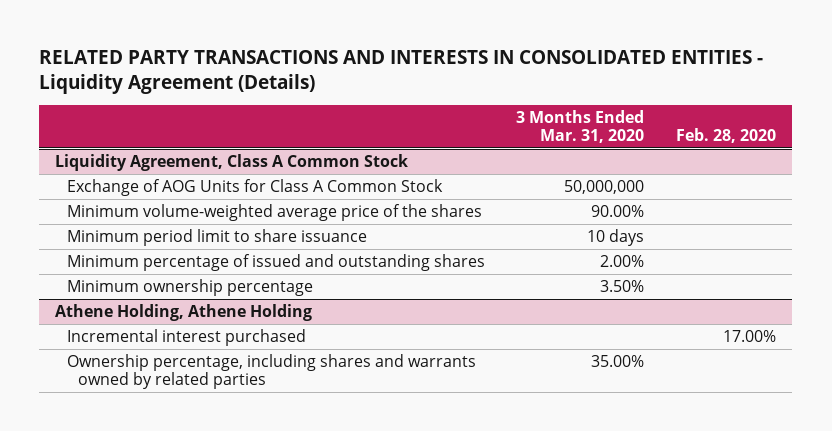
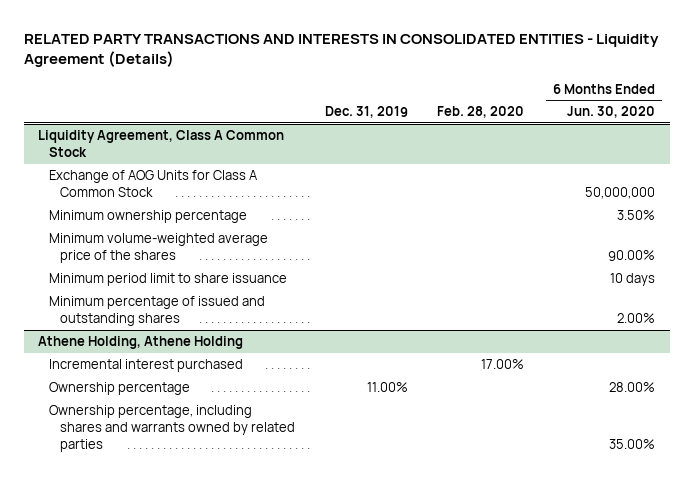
- | 3 Months Ended Mar. 31, 2020 | Feb. 28, 2020
+ | Dec. 31, 2019 | Feb. 28, 2020 | 6 Months Ended Jun. 30, 2020
@ Liquidity Agreement, Class A Common Stock
moved up: Minimum ownership percentage | | | 3.50%
@ Athene Holding, Athene Holding
+ Ownership percentage | 11.00% | | 28.00%

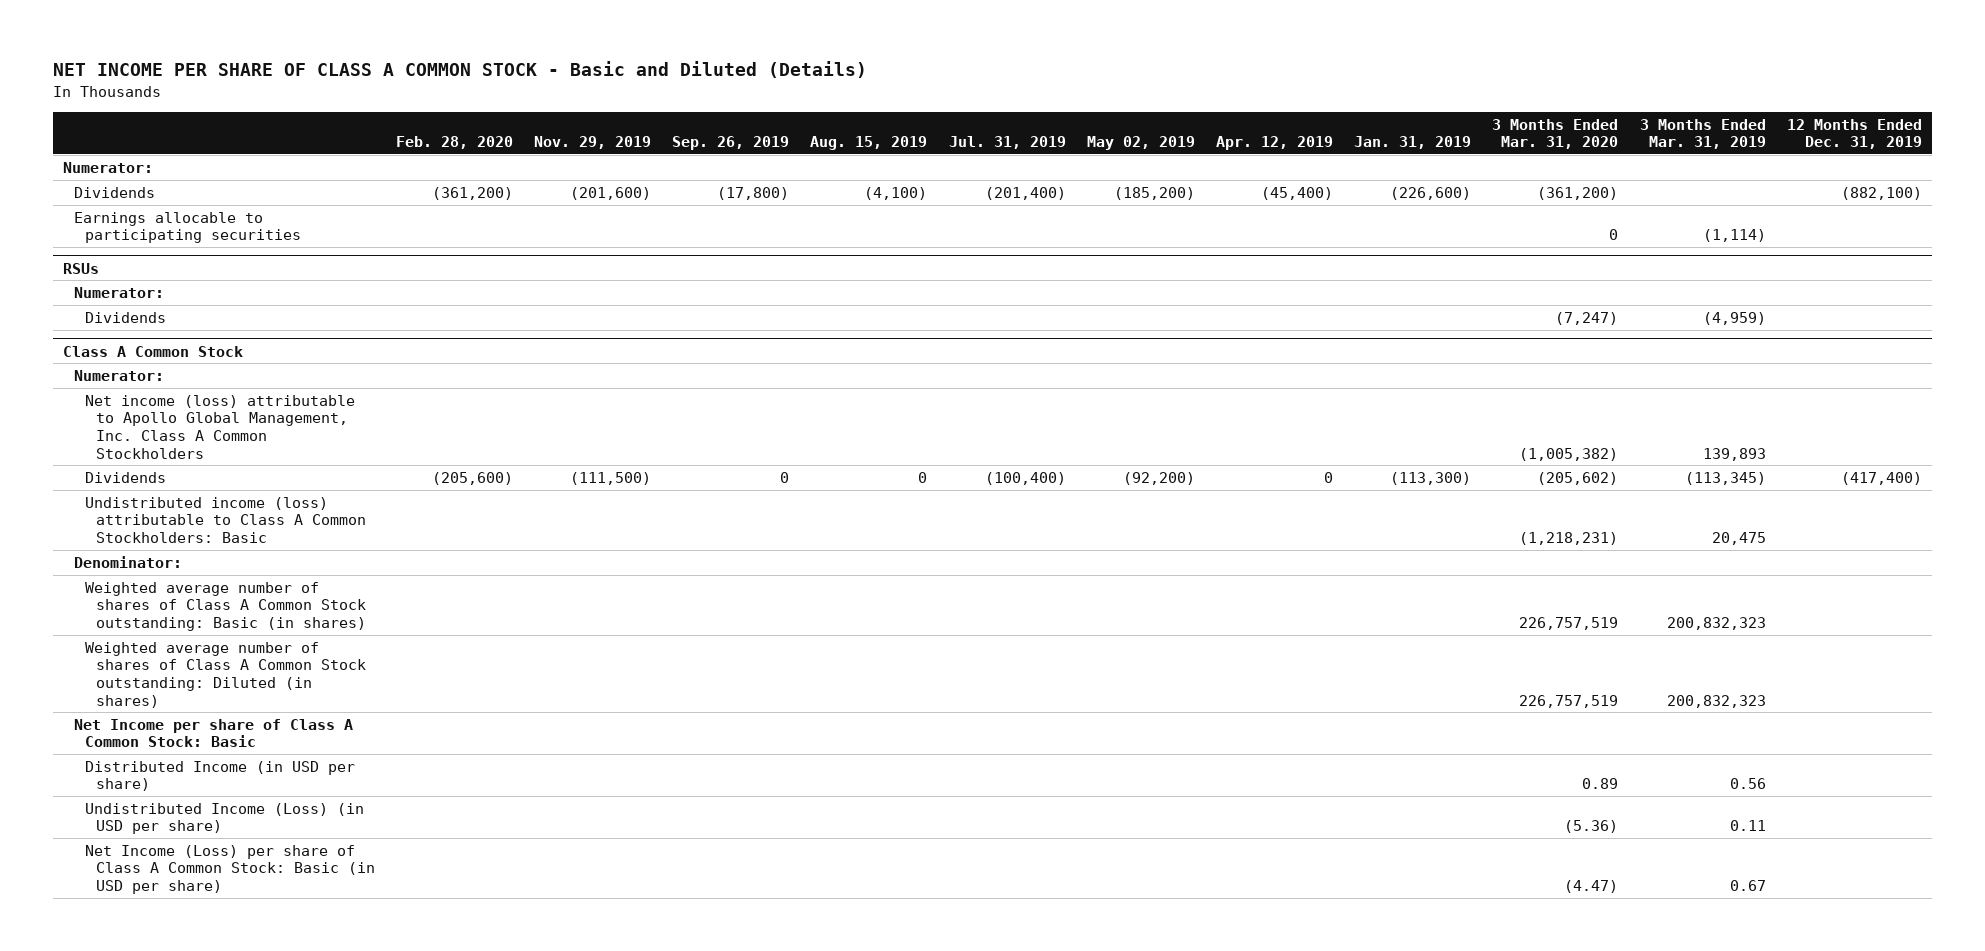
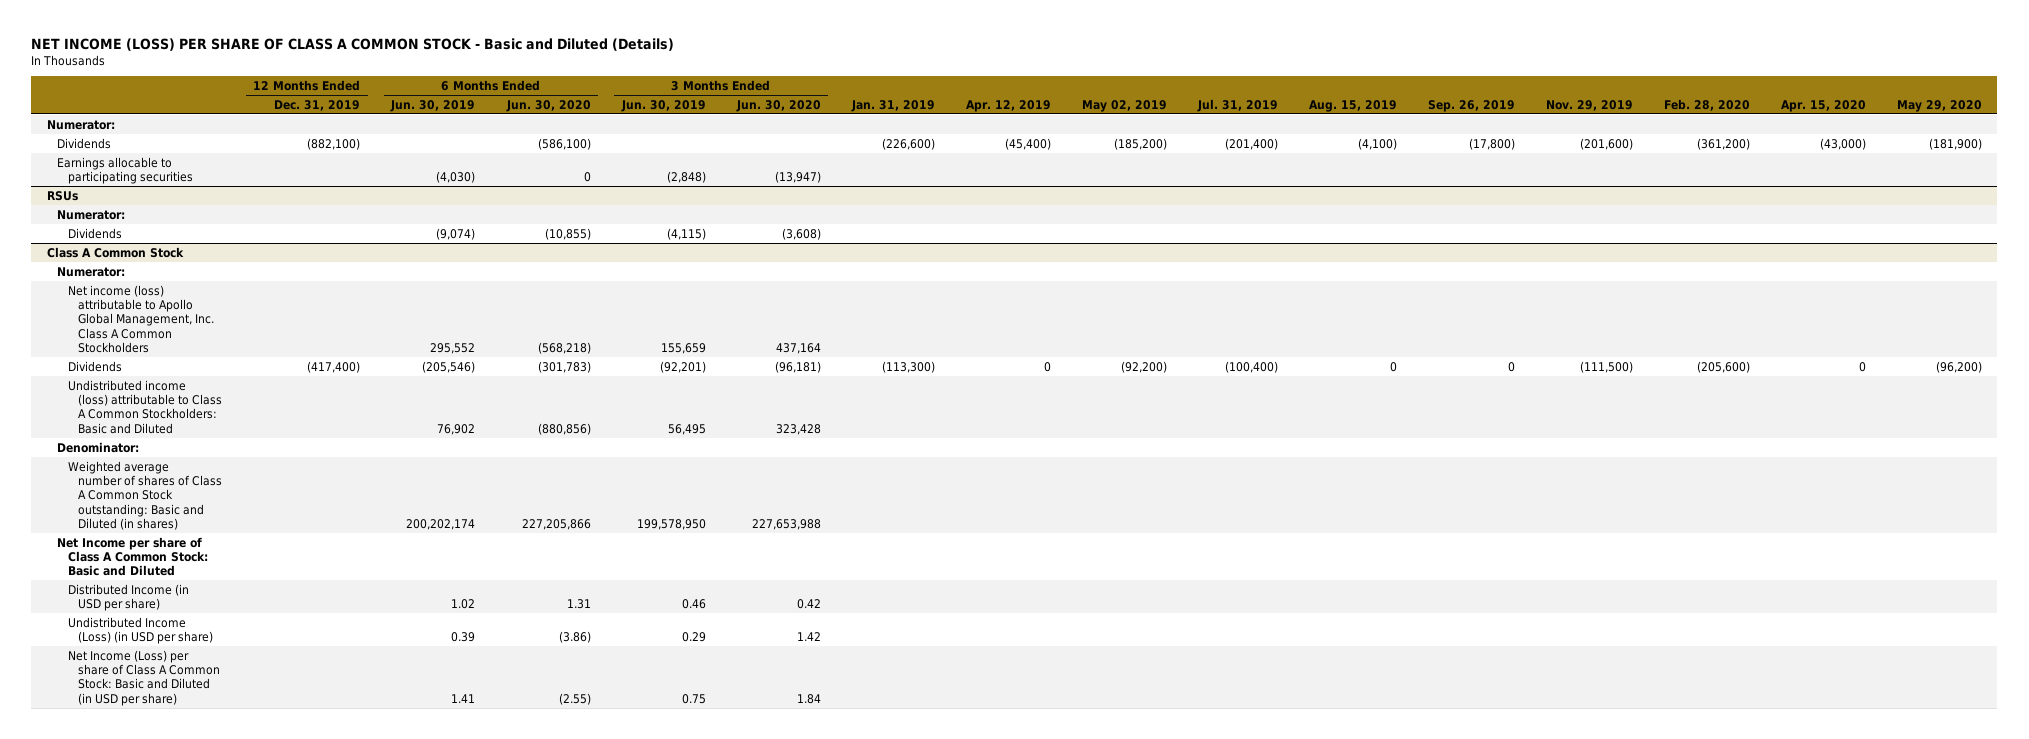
- NET INCOME PER SHARE OF CLASS A COMMON STOCK - Basic and Diluted (Details)
+ NET INCOME (LOSS) PER SHARE OF CLASS A COMMON STOCK - Basic and Diluted (Details)
- | Feb. 28, 2020 | Nov. 29, 2019 | Sep. 26, 2019 | Aug. 15, 2019 | Jul. 31, 2019 | May 02, 2019 | Apr. 12, 2019 | Jan. 31, 2019 | 3 Months Ended Mar. 31, 2020 | 3 Months Ended Mar. 31, 2019 | 12 Months Ended Dec. 31, 2019
+ | 12 Months Ended Dec. 31, 2019 | 6 Months Ended Jun. 30, 2019 | 6 Months Ended Jun. 30, 2020 | 3 Months Ended Jun. 30, 2019 | 3 Months Ended Jun. 30, 2020 | Jan. 31, 2019 | Apr. 12, 2019 | May 02, 2019 | Jul. 31, 2019 | Aug. 15, 2019 | Sep. 26, 2019 | Nov. 29, 2019 | Feb. 28, 2020 | Apr. 15, 2020 | May 29, 2020
@ Class A Common Stock
- Undistributed income (loss) attributable to Class A Common Stockholders: Basic | | | | | | | | | (1,218,231) | 20,475 |
+ Undistributed income (loss) attributable to Class A Common Stockholders: Basic and Diluted | | 76,902 | (880,856) | 56,495 | 323,428 | | | | | | | | | |
- Weighted average number of shares of Class A Common Stock outstanding: Basic (in shares) | | | | | | | | | 226,757,519 | 200,832,323 |
- Weighted average number of shares of Class A Common Stock outstanding: Diluted (in shares) | | | | | | | | | 226,757,519 | 200,832,323 |
- Net Income per share of Class A Common Stock: Basic
+ Weighted average number of shares of Class A Common Stock outstanding: Basic and Diluted (in shares) | | 200,202,174 | 227,205,866 | 199,578,950 | 227,653,988 | | | | | | | | | |
+ Net Income per share of Class A Common Stock: Basic and Diluted
- Net Income (Loss) per share of Class A Common Stock: Basic (in USD per share) | | | | | | | | | (4.47) | 0.67 |
+ Net Income (Loss) per share of Class A Common Stock: Basic and Diluted (in USD per share) | | 1.41 | (2.55) | 0.75 | 1.84 | | | | | | | | | |

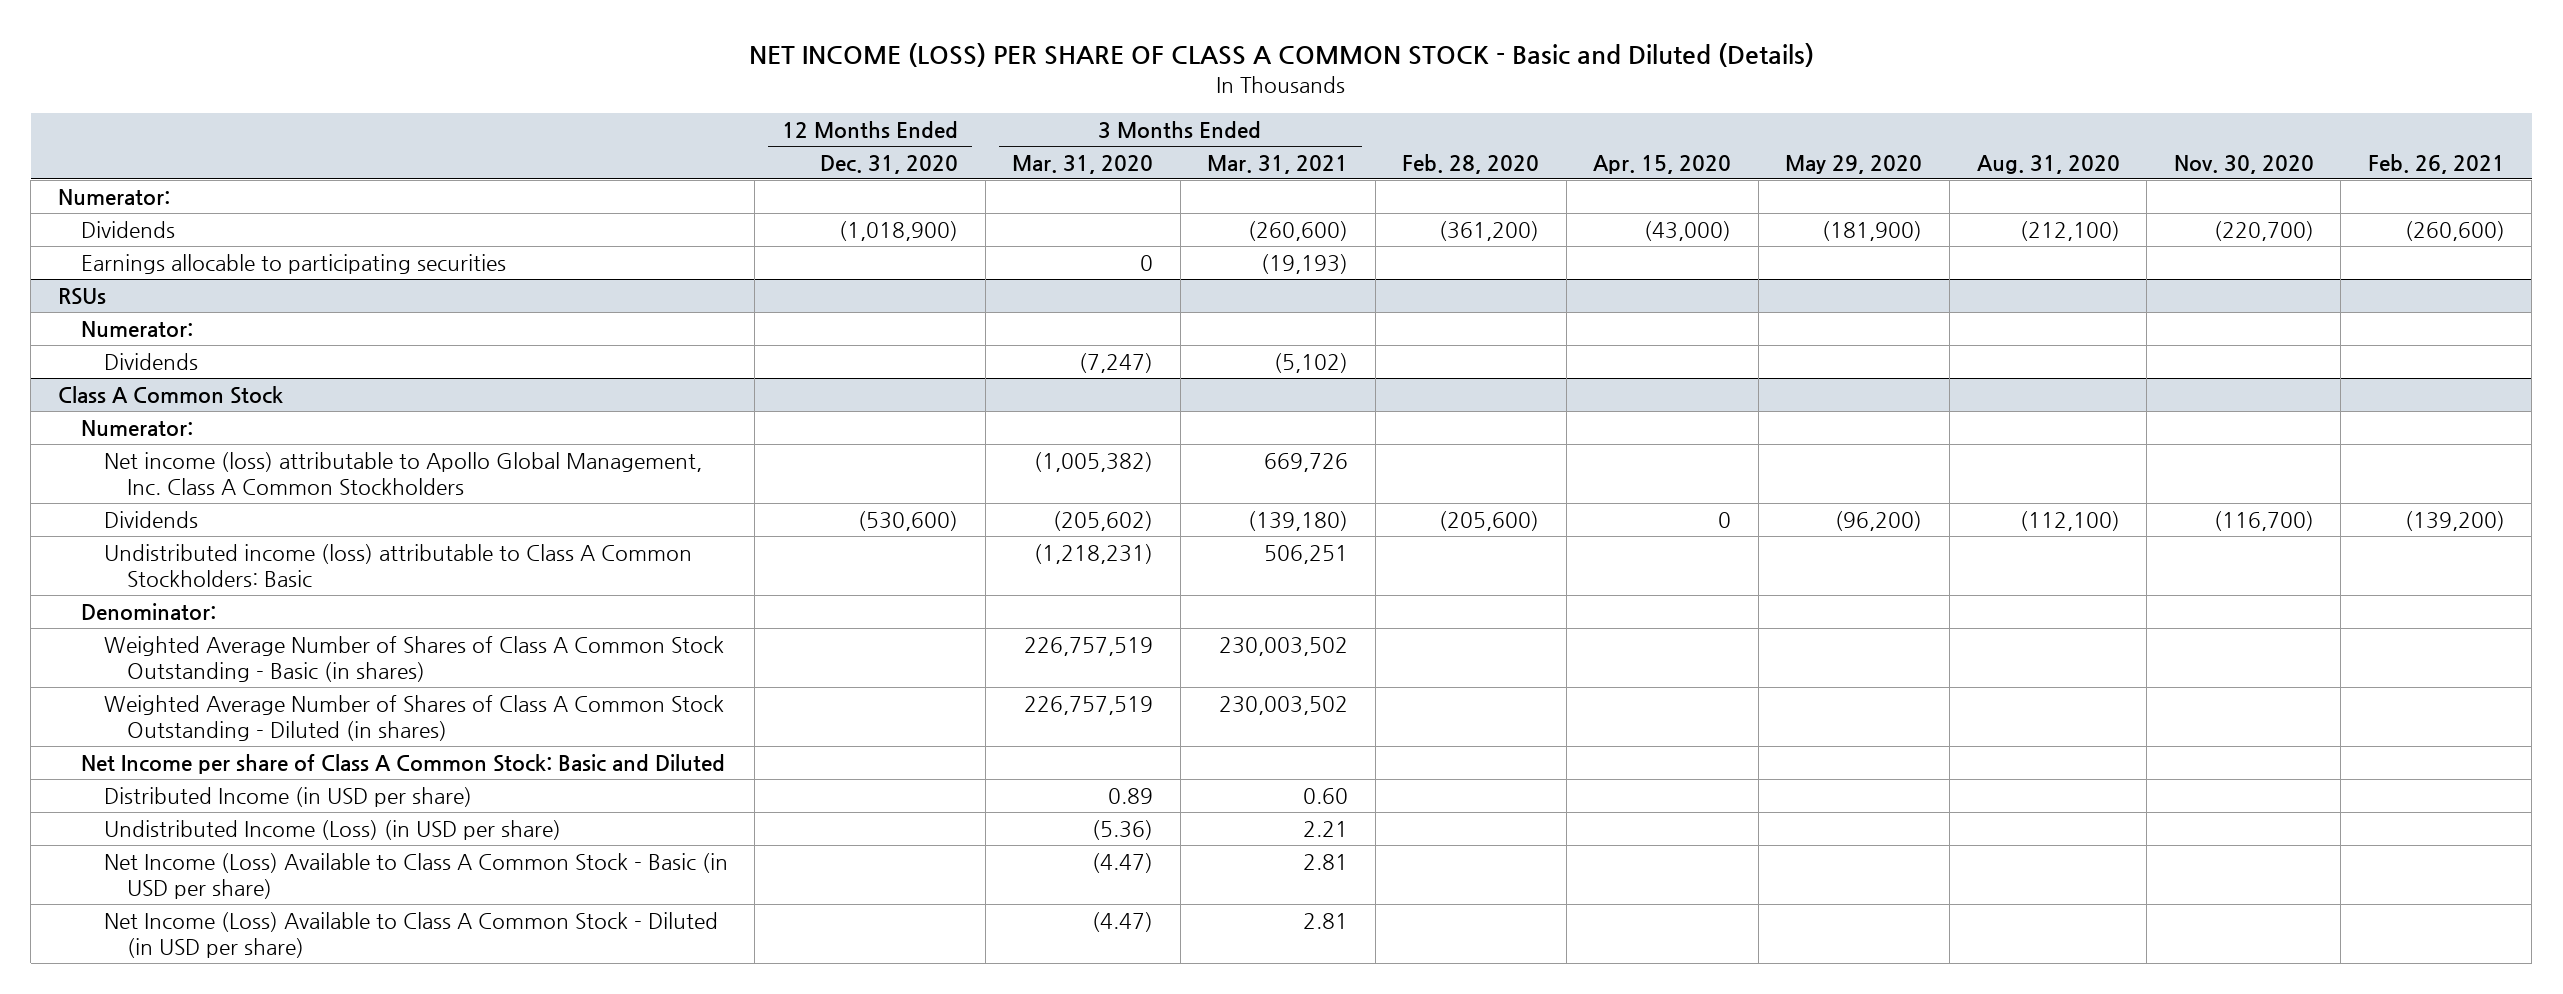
- | 12 Months Ended Dec. 31, 2019 | 6 Months Ended Jun. 30, 2019 | 6 Months Ended Jun. 30, 2020 | 3 Months Ended Jun. 30, 2019 | 3 Months Ended Jun. 30, 2020 | Jan. 31, 2019 | Apr. 12, 2019 | May 02, 2019 | Jul. 31, 2019 | Aug. 15, 2019 | Sep. 26, 2019 | Nov. 29, 2019 | Feb. 28, 2020 | Apr. 15, 2020 | May 29, 2020
+ | 12 Months Ended Dec. 31, 2020 | 3 Months Ended Mar. 31, 2020 | 3 Months Ended Mar. 31, 2021 | Feb. 28, 2020 | Apr. 15, 2020 | May 29, 2020 | Aug. 31, 2020 | Nov. 30, 2020 | Feb. 26, 2021
@ Class A Common Stock
- Undistributed income (loss) attributable to Class A Common Stockholders: Basic and Diluted | | 76,902 | (880,856) | 56,495 | 323,428 | | | | | | | | | |
+ Undistributed income (loss) attributable to Class A Common Stockholders: Basic | | (1,218,231) | 506,251 | | | | | |
- Weighted average number of shares of Class A Common Stock outstanding: Basic and Diluted (in shares) | | 200,202,174 | 227,205,866 | 199,578,950 | 227,653,988 | | | | | | | | | |
+ Weighted Average Number of Shares of Class A Common Stock Outstanding - Basic (in shares) | | 226,757,519 | 230,003,502 | | | | | |
+ Weighted Average Number of Shares of Class A Common Stock Outstanding - Diluted (in shares) | | 226,757,519 | 230,003,502 | | | | | |
- Net Income (Loss) per share of Class A Common Stock: Basic and Diluted (in USD per share) | | 1.41 | (2.55) | 0.75 | 1.84 | | | | | | | | | |
+ Net Income (Loss) Available to Class A Common Stock - Basic (in USD per share) | | (4.47) | 2.81 | | | | | |
+ Net Income (Loss) Available to Class A Common Stock - Diluted (in USD per share) | | (4.47) | 2.81 | | | | | |

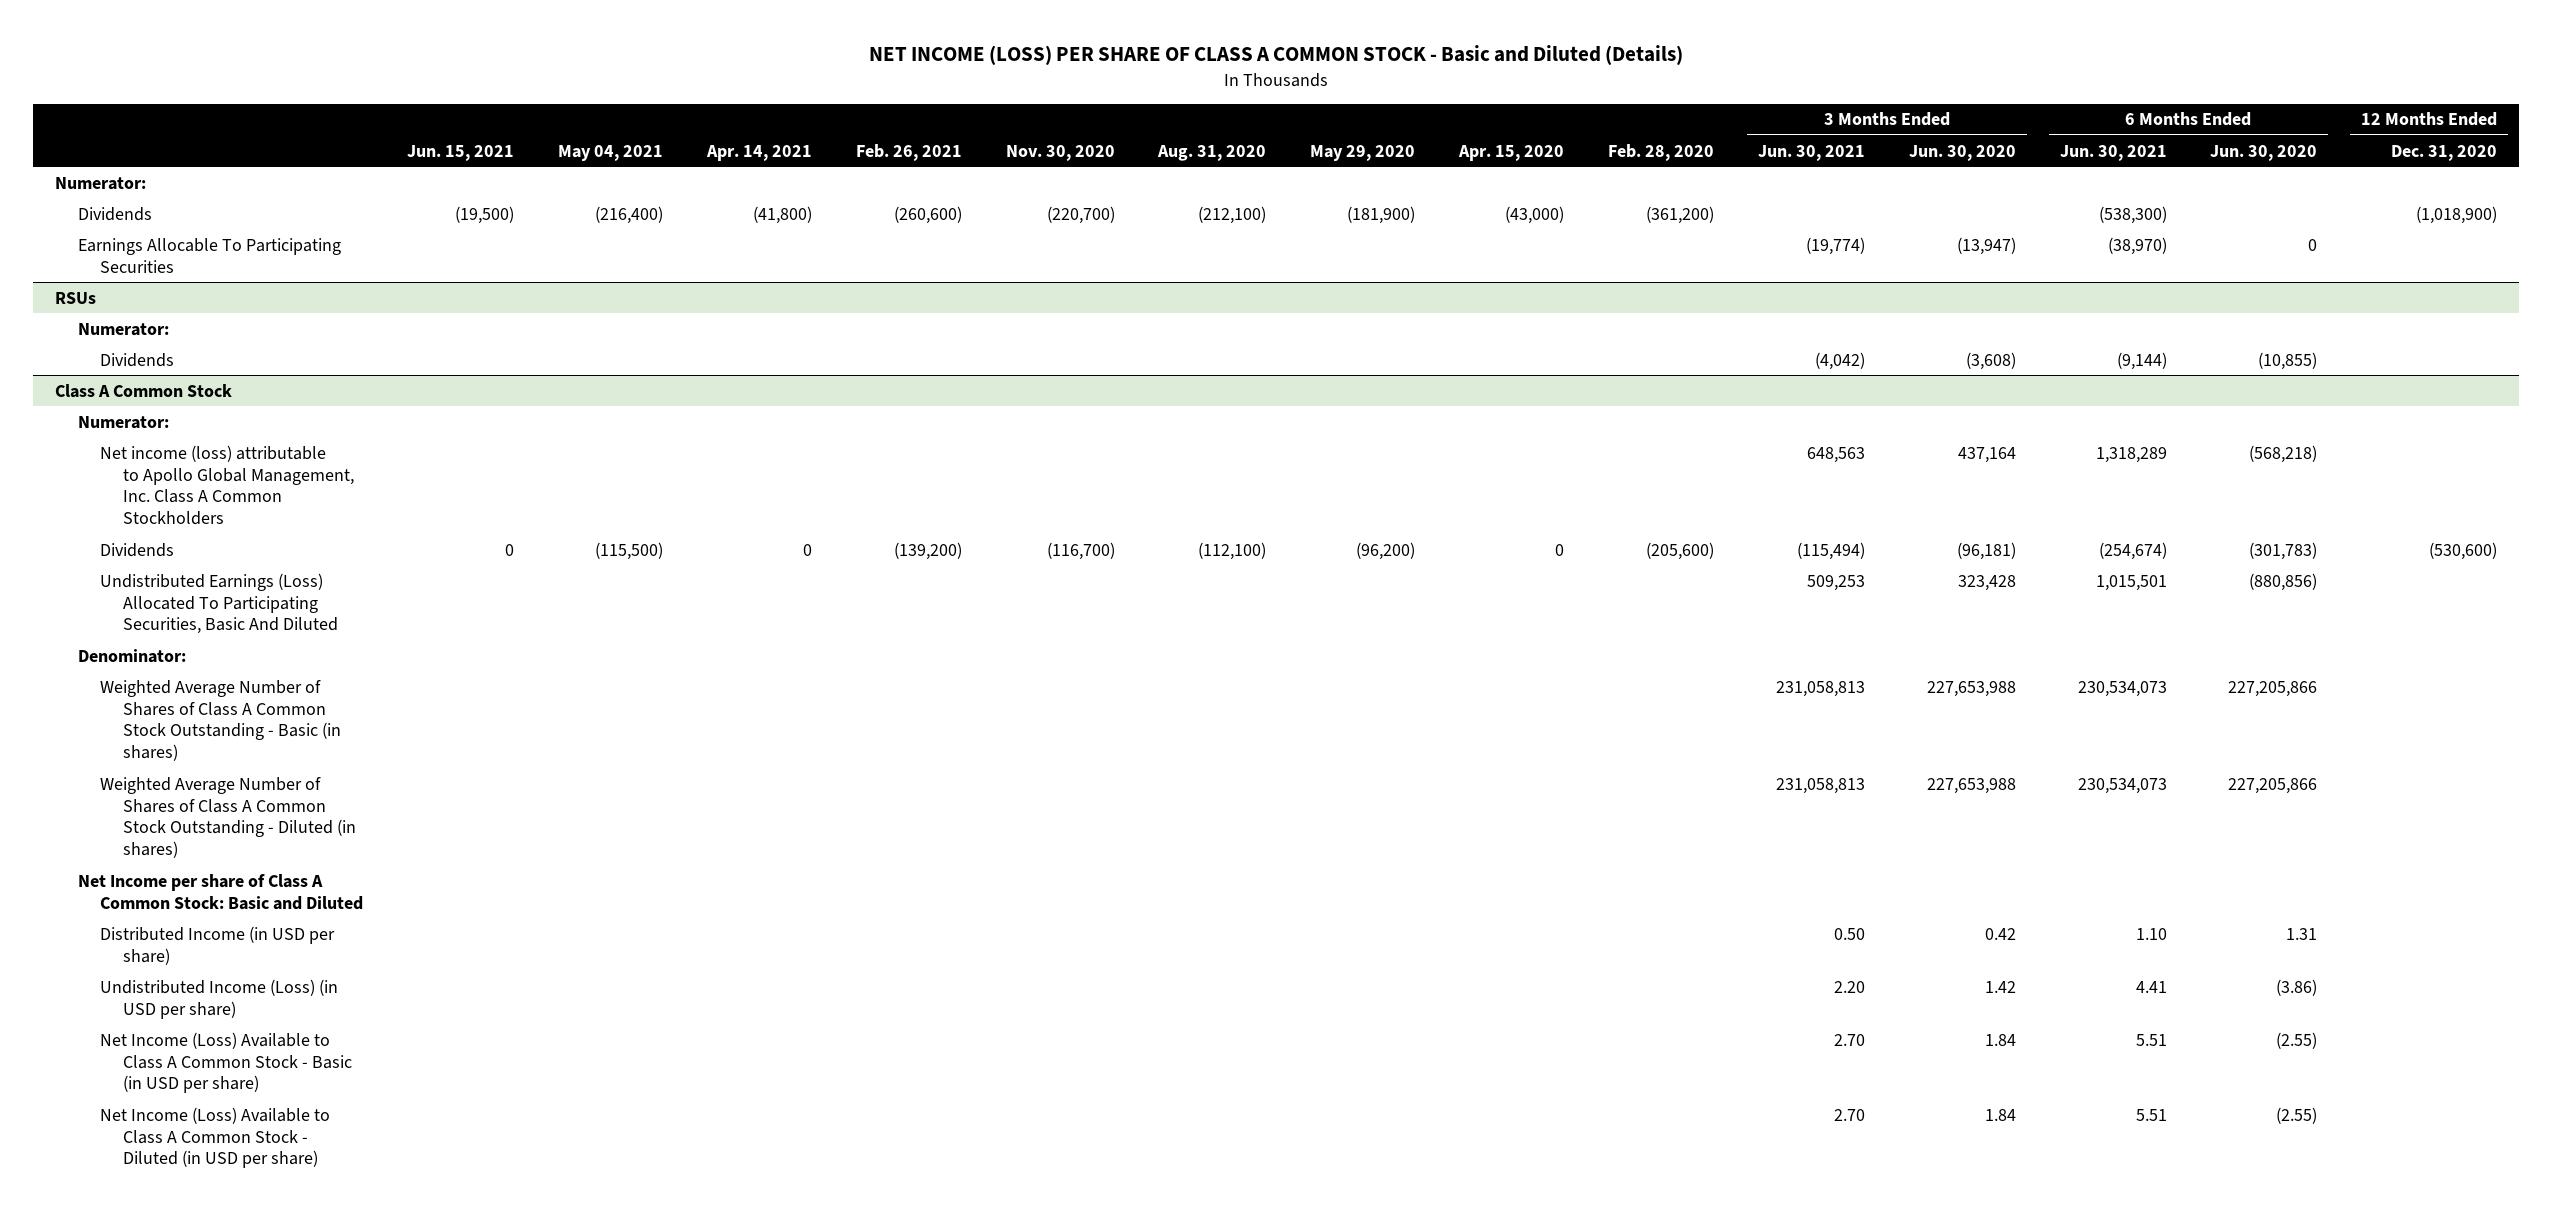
- | 12 Months Ended Dec. 31, 2020 | 3 Months Ended Mar. 31, 2020 | 3 Months Ended Mar. 31, 2021 | Feb. 28, 2020 | Apr. 15, 2020 | May 29, 2020 | Aug. 31, 2020 | Nov. 30, 2020 | Feb. 26, 2021
+ | Jun. 15, 2021 | May 04, 2021 | Apr. 14, 2021 | Feb. 26, 2021 | Nov. 30, 2020 | Aug. 31, 2020 | May 29, 2020 | Apr. 15, 2020 | Feb. 28, 2020 | 3 Months Ended Jun. 30, 2021 | 3 Months Ended Jun. 30, 2020 | 6 Months Ended Jun. 30, 2021 | 6 Months Ended Jun. 30, 2020 | 12 Months Ended Dec. 31, 2020
- Earnings allocable to participating securities | | 0 | (19,193) | | | | | |
+ Earnings Allocable To Participating Securities | | | | | | | | | | (19,774) | (13,947) | (38,970) | 0 |
@ Class A Common Stock
- Undistributed income (loss) attributable to Class A Common Stockholders: Basic | | (1,218,231) | 506,251 | | | | | |
+ Undistributed Earnings (Loss) Allocated To Participating Securities, Basic And Diluted | | | | | | | | | | 509,253 | 323,428 | 1,015,501 | (880,856) |

